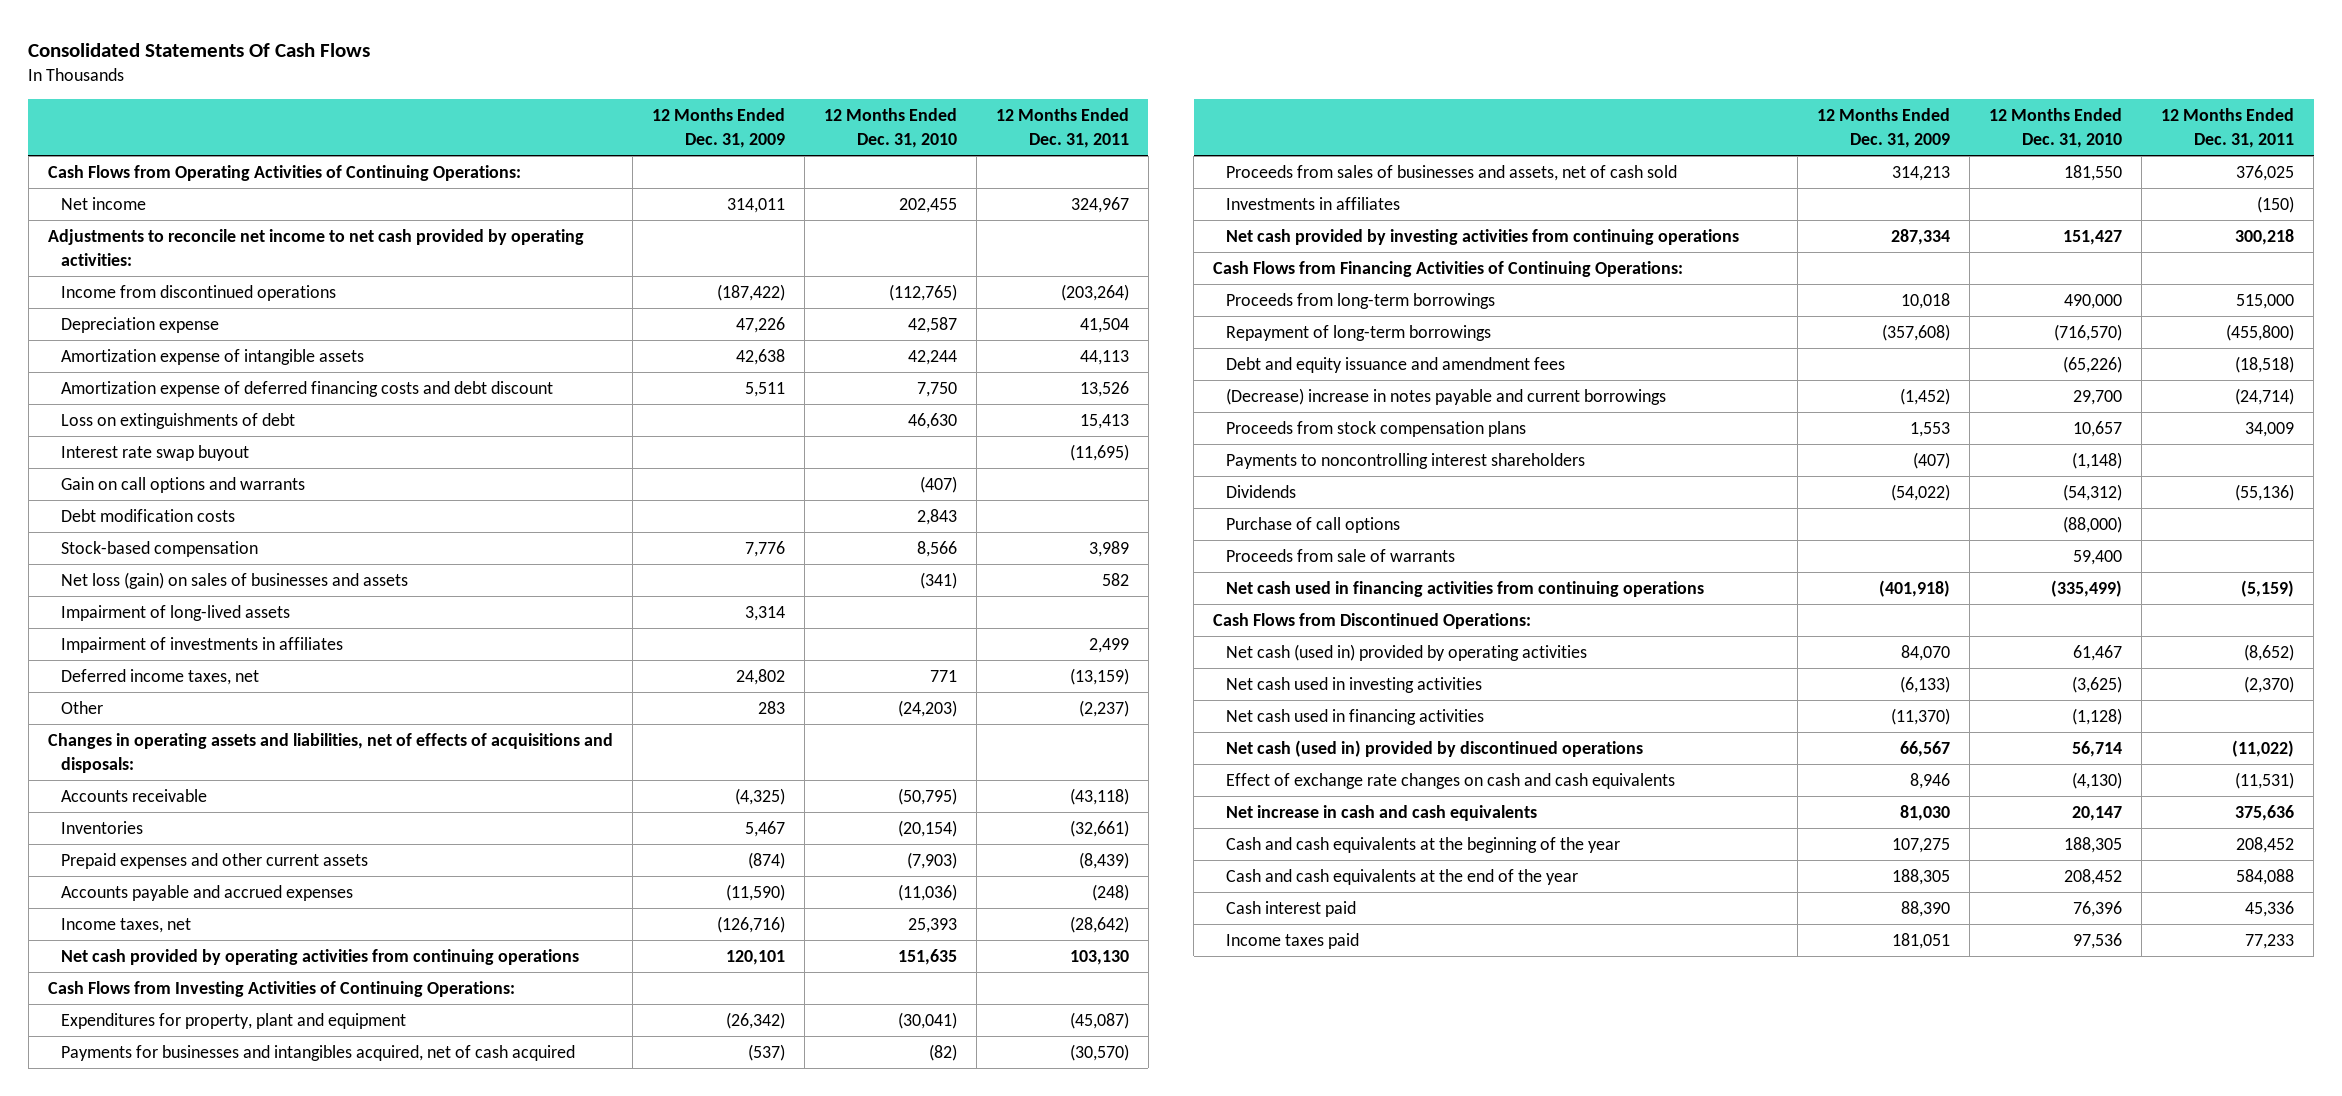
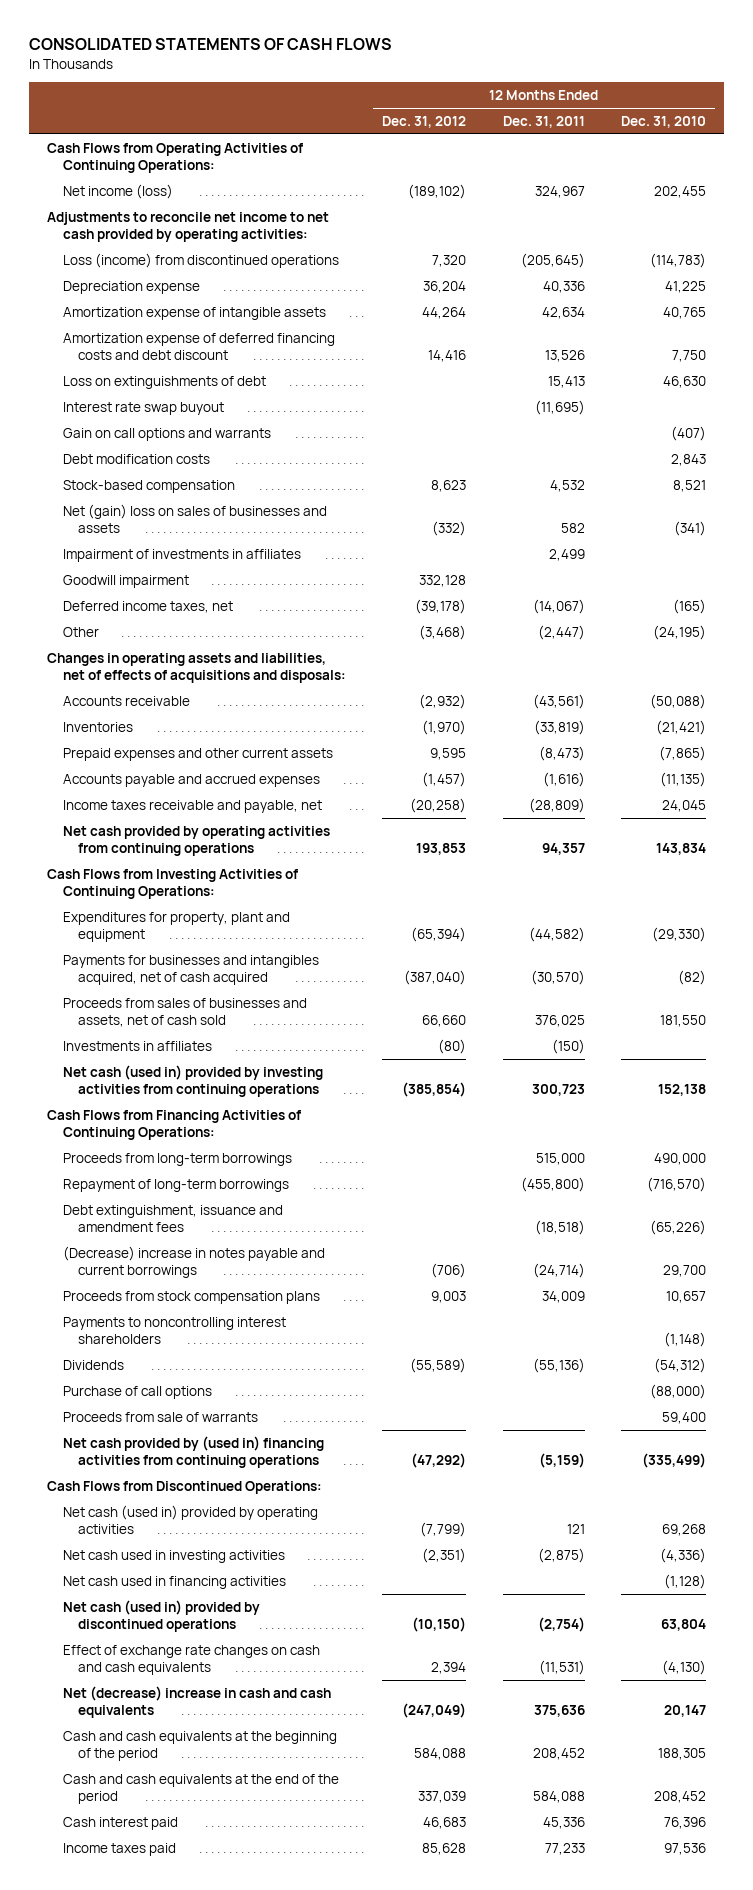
- Consolidated Statements Of Cash Flows
+ CONSOLIDATED STATEMENTS OF CASH FLOWS
- | 12 Months Ended Dec. 31, 2009 | 12 Months Ended Dec. 31, 2010 | 12 Months Ended Dec. 31, 2011
+ | 12 Months Ended Dec. 31, 2012 | 12 Months Ended Dec. 31, 2011 | 12 Months Ended Dec. 31, 2010
- Net income | 314,011 | 202,455 | 324,967
+ Net income (loss) | (189,102) | 324,967 | 202,455
- Income from discontinued operations | (187,422) | (112,765) | (203,264)
- Depreciation expense | 47,226 | 42,587 | 41,504
- Amortization expense of intangible assets | 42,638 | 42,244 | 44,113
+ Loss (income) from discontinued operations | 7,320 | (205,645) | (114,783)
+ Depreciation expense | 36,204 | 40,336 | 41,225
+ Amortization expense of intangible assets | 44,264 | 42,634 | 40,765
- Stock-based compensation | 7,776 | 8,566 | 3,989
- Net loss (gain) on sales of businesses and assets | | (341) | 582
- Impairment of long-lived assets | 3,314 | |
+ Stock-based compensation | 8,623 | 4,532 | 8,521
+ Net (gain) loss on sales of businesses and assets | (332) | 582 | (341)
- Deferred income taxes, net | 24,802 | 771 | (13,159)
- Other | 283 | (24,203) | (2,237)
+ Goodwill impairment | 332,128 | |
+ Deferred income taxes, net | (39,178) | (14,067) | (165)
+ Other | (3,468) | (2,447) | (24,195)
- Accounts receivable | (4,325) | (50,795) | (43,118)
- Inventories | 5,467 | (20,154) | (32,661)
- Prepaid expenses and other current assets | (874) | (7,903) | (8,439)
- Accounts payable and accrued expenses | (11,590) | (11,036) | (248)
- Income taxes, net | (126,716) | 25,393 | (28,642)
- Net cash provided by operating activities from continuing operations | 120,101 | 151,635 | 103,130
+ Accounts receivable | (2,932) | (43,561) | (50,088)
+ Inventories | (1,970) | (33,819) | (21,421)
+ Prepaid expenses and other current assets | 9,595 | (8,473) | (7,865)
+ Accounts payable and accrued expenses | (1,457) | (1,616) | (11,135)
+ Income taxes receivable and payable, net | (20,258) | (28,809) | 24,045
+ Net cash provided by operating activities from continuing operations | 193,853 | 94,357 | 143,834
- Expenditures for property, plant and equipment | (26,342) | (30,041) | (45,087)
+ Expenditures for property, plant and equipment | (65,394) | (44,582) | (29,330)
- Net cash provided by investing activities from continuing operations | 287,334 | 151,427 | 300,218
+ Net cash (used in) provided by investing activities from continuing operations | (385,854) | 300,723 | 152,138
- Debt and equity issuance and amendment fees | | (65,226) | (18,518)
+ Debt extinguishment, issuance and amendment fees | | (18,518) | (65,226)
- Net cash used in financing activities from continuing operations | (401,918) | (335,499) | (5,159)
+ Net cash provided by (used in) financing activities from continuing operations | (47,292) | (5,159) | (335,499)
- Net cash (used in) provided by operating activities | 84,070 | 61,467 | (8,652)
- Net cash used in investing activities | (6,133) | (3,625) | (2,370)
+ Net cash (used in) provided by operating activities | (7,799) | 121 | 69,268
+ Net cash used in investing activities | (2,351) | (2,875) | (4,336)
- Net cash (used in) provided by discontinued operations | 66,567 | 56,714 | (11,022)
+ Net cash (used in) provided by discontinued operations | (10,150) | (2,754) | 63,804
- Net increase in cash and cash equivalents | 81,030 | 20,147 | 375,636
- Cash and cash equivalents at the beginning of the year | 107,275 | 188,305 | 208,452
- Cash and cash equivalents at the end of the year | 188,305 | 208,452 | 584,088
+ Net (decrease) increase in cash and cash equivalents | (247,049) | 375,636 | 20,147
+ Cash and cash equivalents at the beginning of the period | 584,088 | 208,452 | 188,305
+ Cash and cash equivalents at the end of the period | 337,039 | 584,088 | 208,452

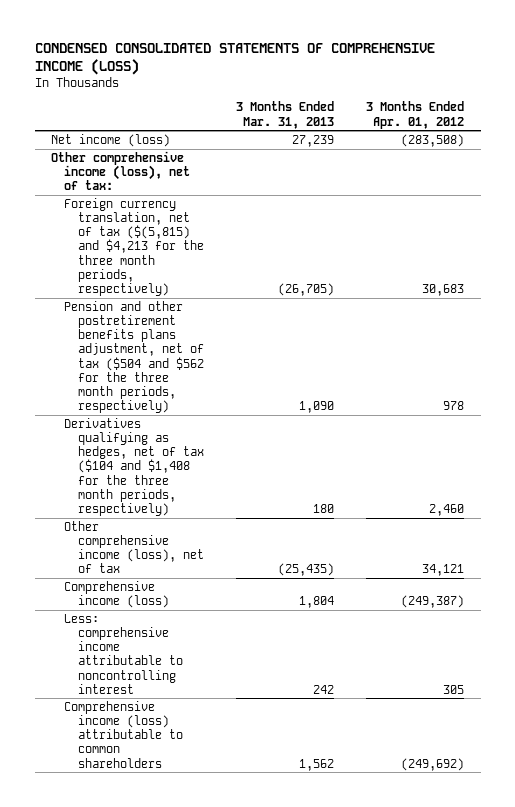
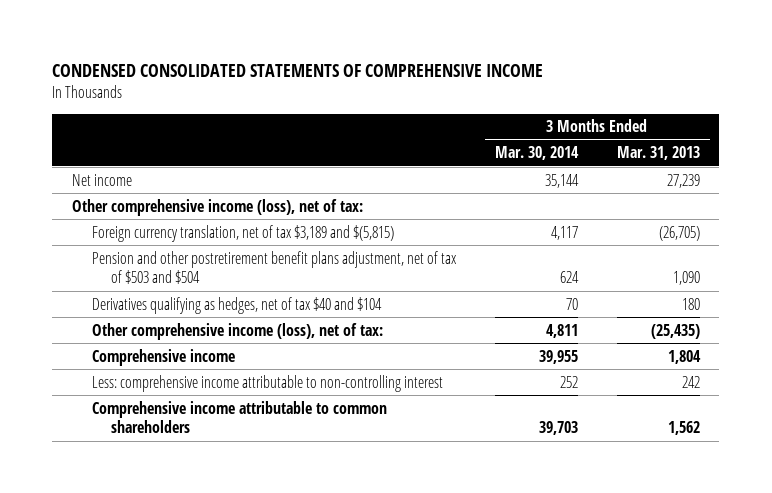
- CONDENSED CONSOLIDATED STATEMENTS OF COMPREHENSIVE INCOME (LOSS)
+ CONDENSED CONSOLIDATED STATEMENTS OF COMPREHENSIVE INCOME
- | 3 Months Ended Mar. 31, 2013 | 3 Months Ended Apr. 01, 2012
+ | 3 Months Ended Mar. 30, 2014 | 3 Months Ended Mar. 31, 2013
- Net income (loss) | 27,239 | (283,508)
+ Net income | 35,144 | 27,239
- Foreign currency translation, net of tax ($(5,815) and $4,213 for the three month periods, respectively) | (26,705) | 30,683
- Pension and other postretirement benefits plans adjustment, net of tax ($504 and $562 for the three month periods, respectively) | 1,090 | 978
- Derivatives qualifying as hedges, net of tax ($104 and $1,408 for the three month periods, respectively) | 180 | 2,460
- Other comprehensive income (loss), net of tax | (25,435) | 34,121
- Comprehensive income (loss) | 1,804 | (249,387)
- Less: comprehensive income attributable to noncontrolling interest | 242 | 305
- Comprehensive income (loss) attributable to common shareholders | 1,562 | (249,692)
+ Foreign currency translation, net of tax $3,189 and $(5,815) | 4,117 | (26,705)
+ Pension and other postretirement benefit plans adjustment, net of tax of $503 and $504 | 624 | 1,090
+ Derivatives qualifying as hedges, net of tax $40 and $104 | 70 | 180
+ Other comprehensive income (loss), net of tax: | 4,811 | (25,435)
+ Comprehensive income | 39,955 | 1,804
+ Less: comprehensive income attributable to non-controlling interest | 252 | 242
+ Comprehensive income attributable to common shareholders | 39,703 | 1,562

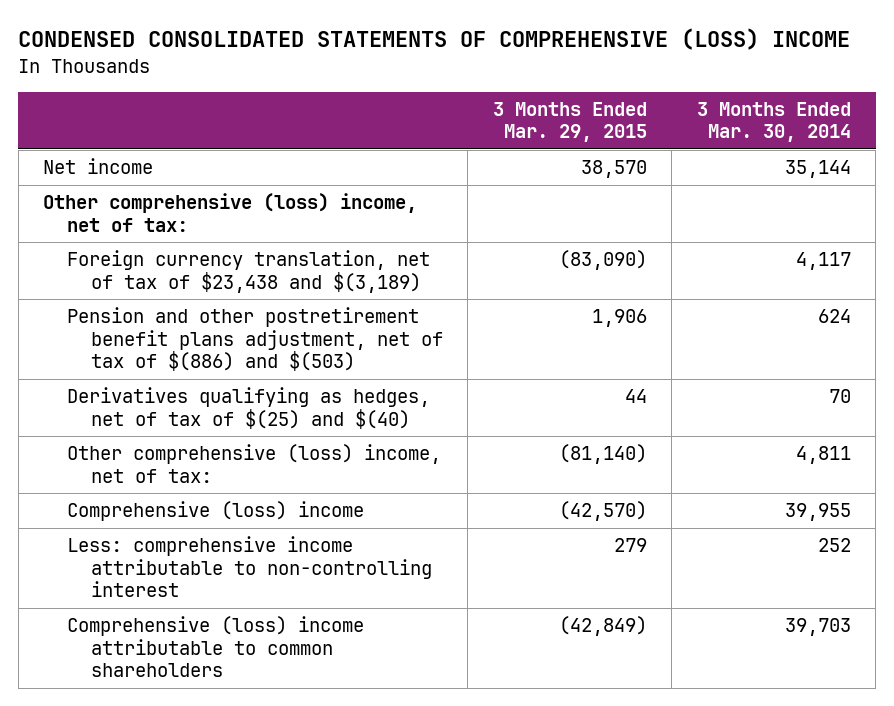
- CONDENSED CONSOLIDATED STATEMENTS OF COMPREHENSIVE INCOME
+ CONDENSED CONSOLIDATED STATEMENTS OF COMPREHENSIVE (LOSS) INCOME
- | 3 Months Ended Mar. 30, 2014 | 3 Months Ended Mar. 31, 2013
+ | 3 Months Ended Mar. 29, 2015 | 3 Months Ended Mar. 30, 2014
- Other comprehensive income (loss), net of tax:
- Foreign currency translation, net of tax $3,189 and $(5,815) | 4,117 | (26,705)
- Pension and other postretirement benefit plans adjustment, net of tax of $503 and $504 | 624 | 1,090
- Derivatives qualifying as hedges, net of tax $40 and $104 | 70 | 180
- Other comprehensive income (loss), net of tax: | 4,811 | (25,435)
- Comprehensive income | 39,955 | 1,804
+ Other comprehensive (loss) income, net of tax:
+ Foreign currency translation, net of tax of $23,438 and $(3,189) | (83,090) | 4,117
+ Pension and other postretirement benefit plans adjustment, net of tax of $(886) and $(503) | 1,906 | 624
+ Derivatives qualifying as hedges, net of tax of $(25) and $(40) | 44 | 70
+ Other comprehensive (loss) income, net of tax: | (81,140) | 4,811
+ Comprehensive (loss) income | (42,570) | 39,955
- Comprehensive income attributable to common shareholders | 39,703 | 1,562
+ Comprehensive (loss) income attributable to common shareholders | (42,849) | 39,703

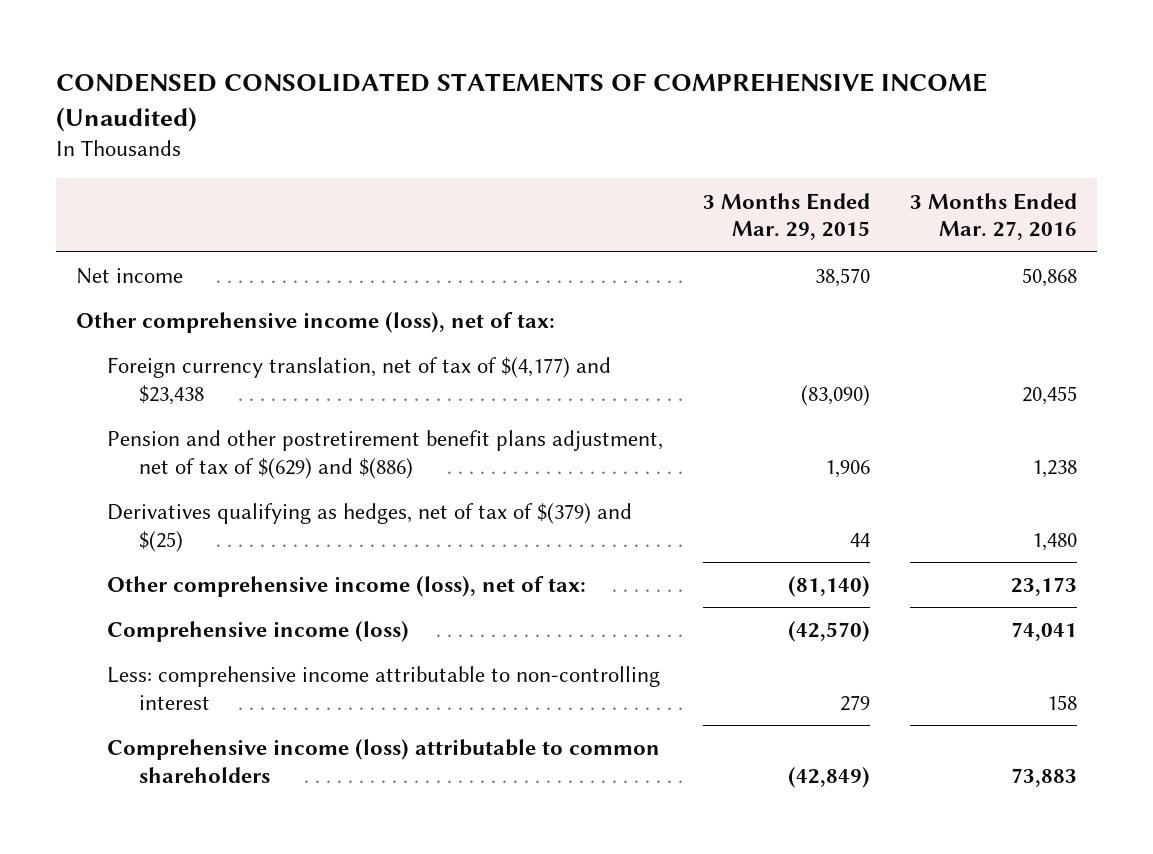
- CONDENSED CONSOLIDATED STATEMENTS OF COMPREHENSIVE (LOSS) INCOME
+ CONDENSED CONSOLIDATED STATEMENTS OF COMPREHENSIVE INCOME (Unaudited)
- | 3 Months Ended Mar. 29, 2015 | 3 Months Ended Mar. 30, 2014
+ | 3 Months Ended Mar. 29, 2015 | 3 Months Ended Mar. 27, 2016
- Other comprehensive (loss) income, net of tax:
- Foreign currency translation, net of tax of $23,438 and $(3,189) | (83,090) | 4,117
- Pension and other postretirement benefit plans adjustment, net of tax of $(886) and $(503) | 1,906 | 624
- Derivatives qualifying as hedges, net of tax of $(25) and $(40) | 44 | 70
- Other comprehensive (loss) income, net of tax: | (81,140) | 4,811
- Comprehensive (loss) income | (42,570) | 39,955
+ Other comprehensive income (loss), net of tax:
+ Foreign currency translation, net of tax of $(4,177) and $23,438 | (83,090) | 20,455
+ Pension and other postretirement benefit plans adjustment, net of tax of $(629) and $(886) | 1,906 | 1,238
+ Derivatives qualifying as hedges, net of tax of $(379) and $(25) | 44 | 1,480
+ Other comprehensive income (loss), net of tax: | (81,140) | 23,173
+ Comprehensive income (loss) | (42,570) | 74,041
- Comprehensive (loss) income attributable to common shareholders | (42,849) | 39,703
+ Comprehensive income (loss) attributable to common shareholders | (42,849) | 73,883

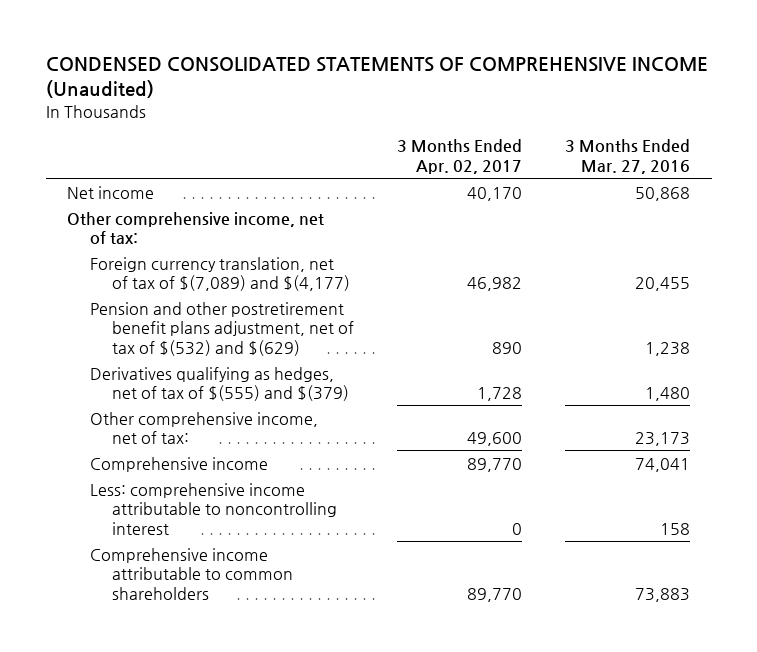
- | 3 Months Ended Mar. 29, 2015 | 3 Months Ended Mar. 27, 2016
+ | 3 Months Ended Apr. 02, 2017 | 3 Months Ended Mar. 27, 2016
- Other comprehensive income (loss), net of tax:
- Foreign currency translation, net of tax of $(4,177) and $23,438 | (83,090) | 20,455
- Pension and other postretirement benefit plans adjustment, net of tax of $(629) and $(886) | 1,906 | 1,238
- Derivatives qualifying as hedges, net of tax of $(379) and $(25) | 44 | 1,480
- Other comprehensive income (loss), net of tax: | (81,140) | 23,173
- Comprehensive income (loss) | (42,570) | 74,041
- Less: comprehensive income attributable to non-controlling interest | 279 | 158
- Comprehensive income (loss) attributable to common shareholders | (42,849) | 73,883
+ Other comprehensive income, net of tax:
+ Foreign currency translation, net of tax of $(7,089) and $(4,177) | 46,982 | 20,455
+ Pension and other postretirement benefit plans adjustment, net of tax of $(532) and $(629) | 890 | 1,238
+ Derivatives qualifying as hedges, net of tax of $(555) and $(379) | 1,728 | 1,480
+ Other comprehensive income, net of tax: | 49,600 | 23,173
+ Comprehensive income | 89,770 | 74,041
+ Less: comprehensive income attributable to noncontrolling interest | 0 | 158
+ Comprehensive income attributable to common shareholders | 89,770 | 73,883

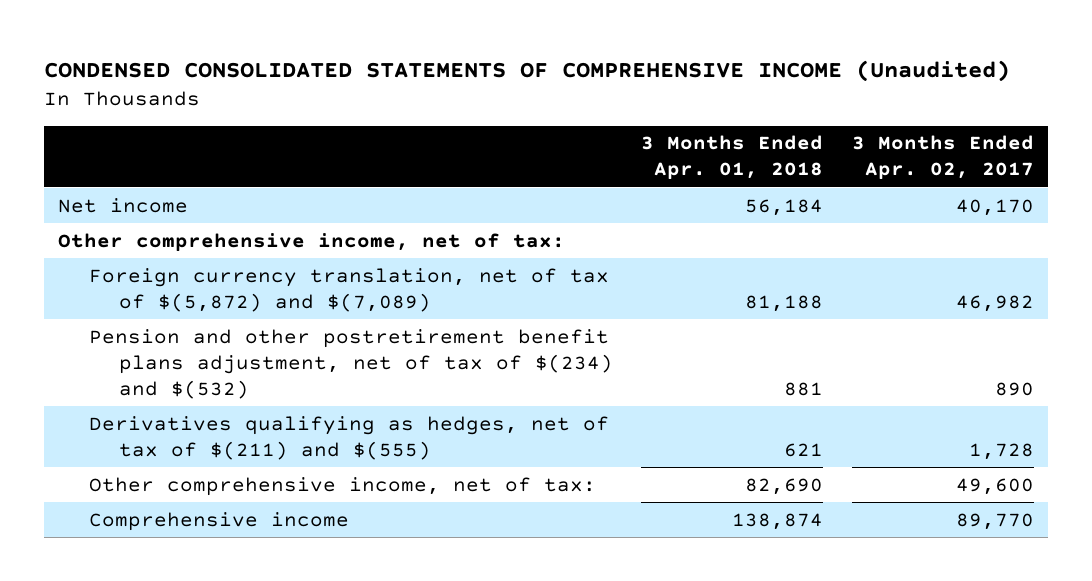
- | 3 Months Ended Apr. 02, 2017 | 3 Months Ended Mar. 27, 2016
+ | 3 Months Ended Apr. 01, 2018 | 3 Months Ended Apr. 02, 2017
- Foreign currency translation, net of tax of $(7,089) and $(4,177) | 46,982 | 20,455
- Pension and other postretirement benefit plans adjustment, net of tax of $(532) and $(629) | 890 | 1,238
- Derivatives qualifying as hedges, net of tax of $(555) and $(379) | 1,728 | 1,480
+ Foreign currency translation, net of tax of $(5,872) and $(7,089) | 81,188 | 46,982
+ Pension and other postretirement benefit plans adjustment, net of tax of $(234) and $(532) | 881 | 890
+ Derivatives qualifying as hedges, net of tax of $(211) and $(555) | 621 | 1,728
- Less: comprehensive income attributable to noncontrolling interest | 0 | 158
- Comprehensive income attributable to common shareholders | 89,770 | 73,883

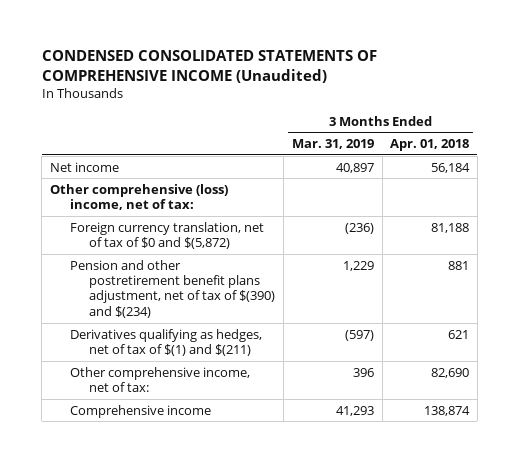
- | 3 Months Ended Apr. 01, 2018 | 3 Months Ended Apr. 02, 2017
+ | 3 Months Ended Mar. 31, 2019 | 3 Months Ended Apr. 01, 2018
- Other comprehensive income, net of tax:
- Foreign currency translation, net of tax of $(5,872) and $(7,089) | 81,188 | 46,982
- Pension and other postretirement benefit plans adjustment, net of tax of $(234) and $(532) | 881 | 890
- Derivatives qualifying as hedges, net of tax of $(211) and $(555) | 621 | 1,728
+ Other comprehensive (loss) income, net of tax:
+ Foreign currency translation, net of tax of $0 and $(5,872) | (236) | 81,188
+ Pension and other postretirement benefit plans adjustment, net of tax of $(390) and $(234) | 1,229 | 881
+ Derivatives qualifying as hedges, net of tax of $(1) and $(211) | (597) | 621

